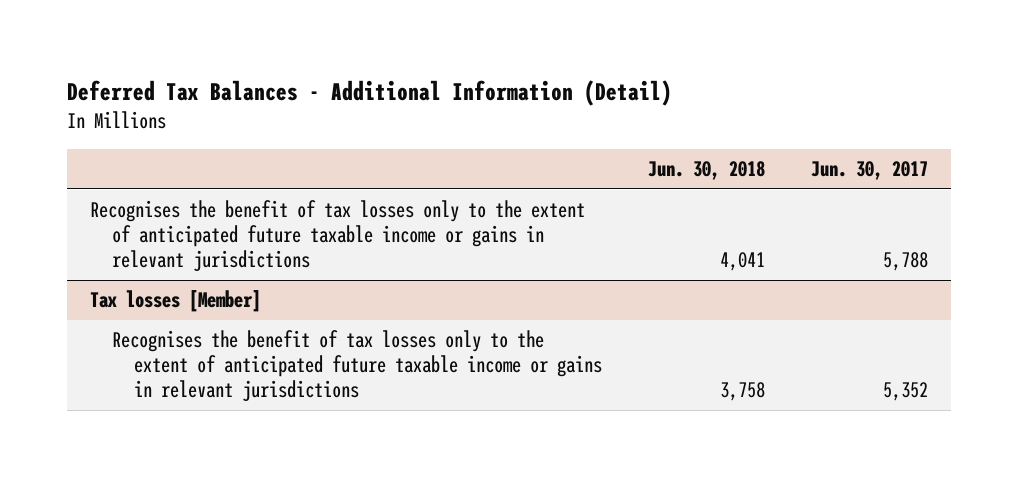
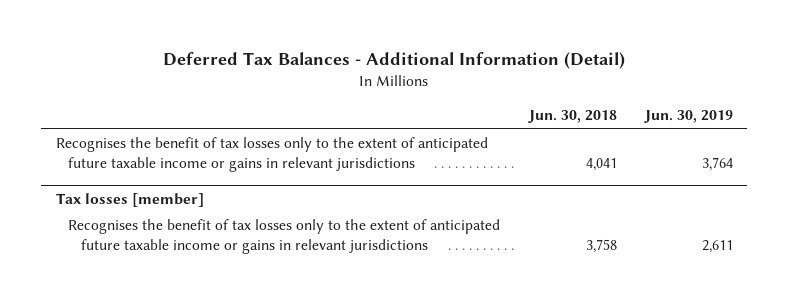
- | Jun. 30, 2018 | Jun. 30, 2017
+ | Jun. 30, 2018 | Jun. 30, 2019
- Tax losses [Member]
+ Tax losses [member]

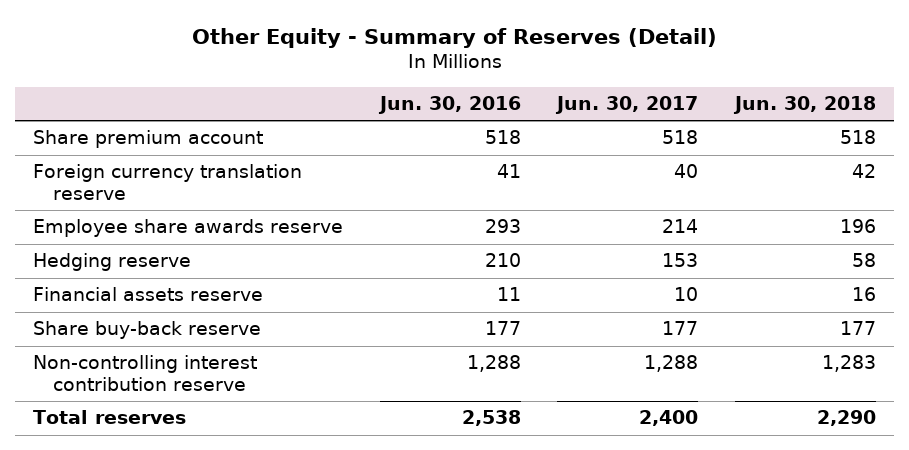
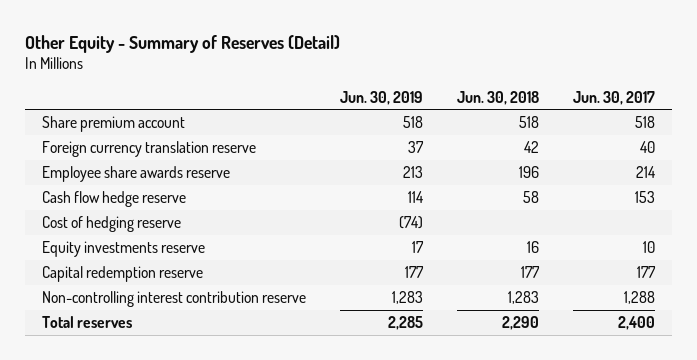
- | Jun. 30, 2016 | Jun. 30, 2017 | Jun. 30, 2018
+ | Jun. 30, 2019 | Jun. 30, 2018 | Jun. 30, 2017
- Hedging reserve | 210 | 153 | 58
- Financial assets reserve | 11 | 10 | 16
- Share buy-back reserve | 177 | 177 | 177
+ Cash flow hedge reserve | 114 | 58 | 153
+ Cost of hedging reserve | (74) | |
+ Equity investments reserve | 17 | 16 | 10
+ Capital redemption reserve | 177 | 177 | 177

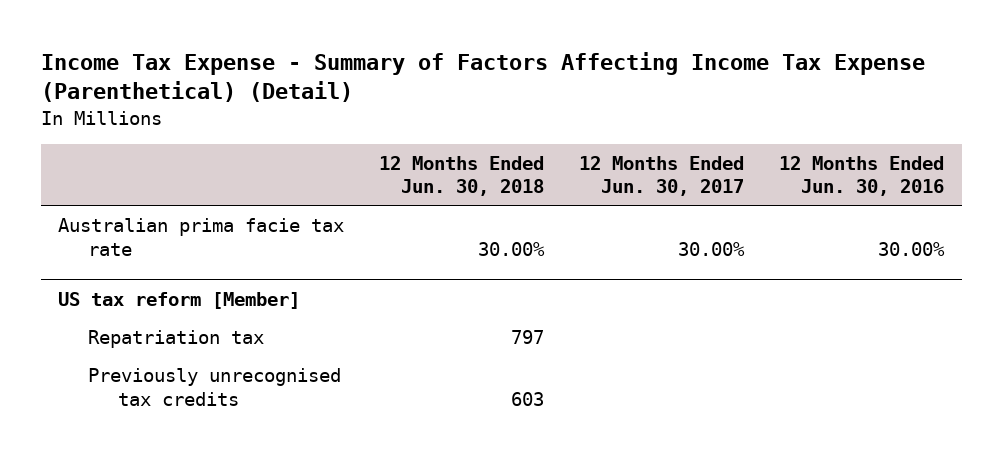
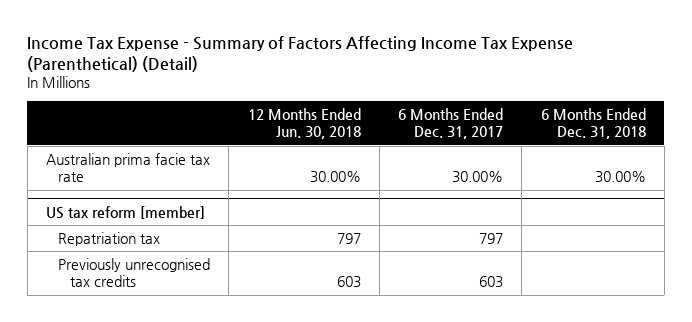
- | 12 Months Ended Jun. 30, 2018 | 12 Months Ended Jun. 30, 2017 | 12 Months Ended Jun. 30, 2016
+ | 12 Months Ended Jun. 30, 2018 | 6 Months Ended Dec. 31, 2017 | 6 Months Ended Dec. 31, 2018
- US tax reform [Member]
+ US tax reform [member]

